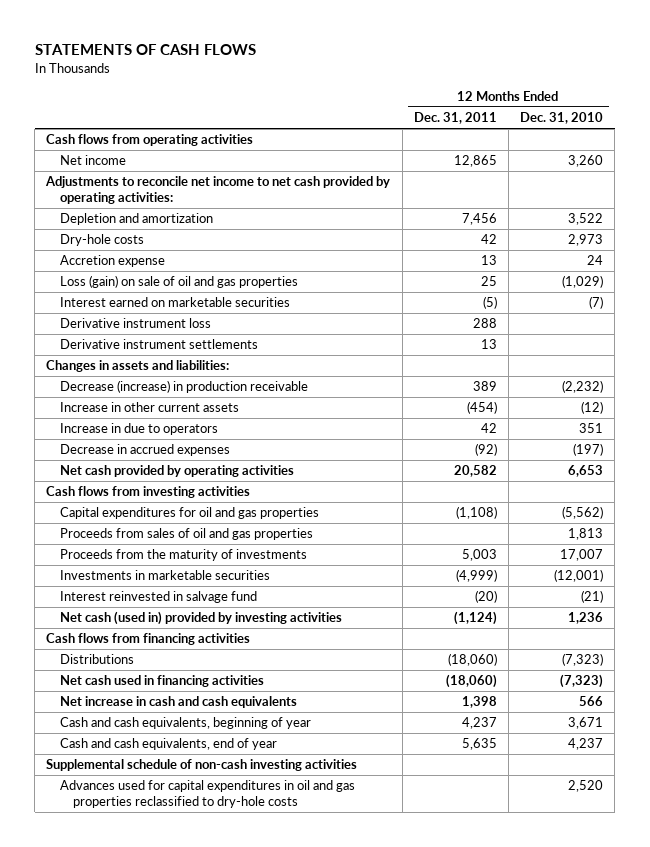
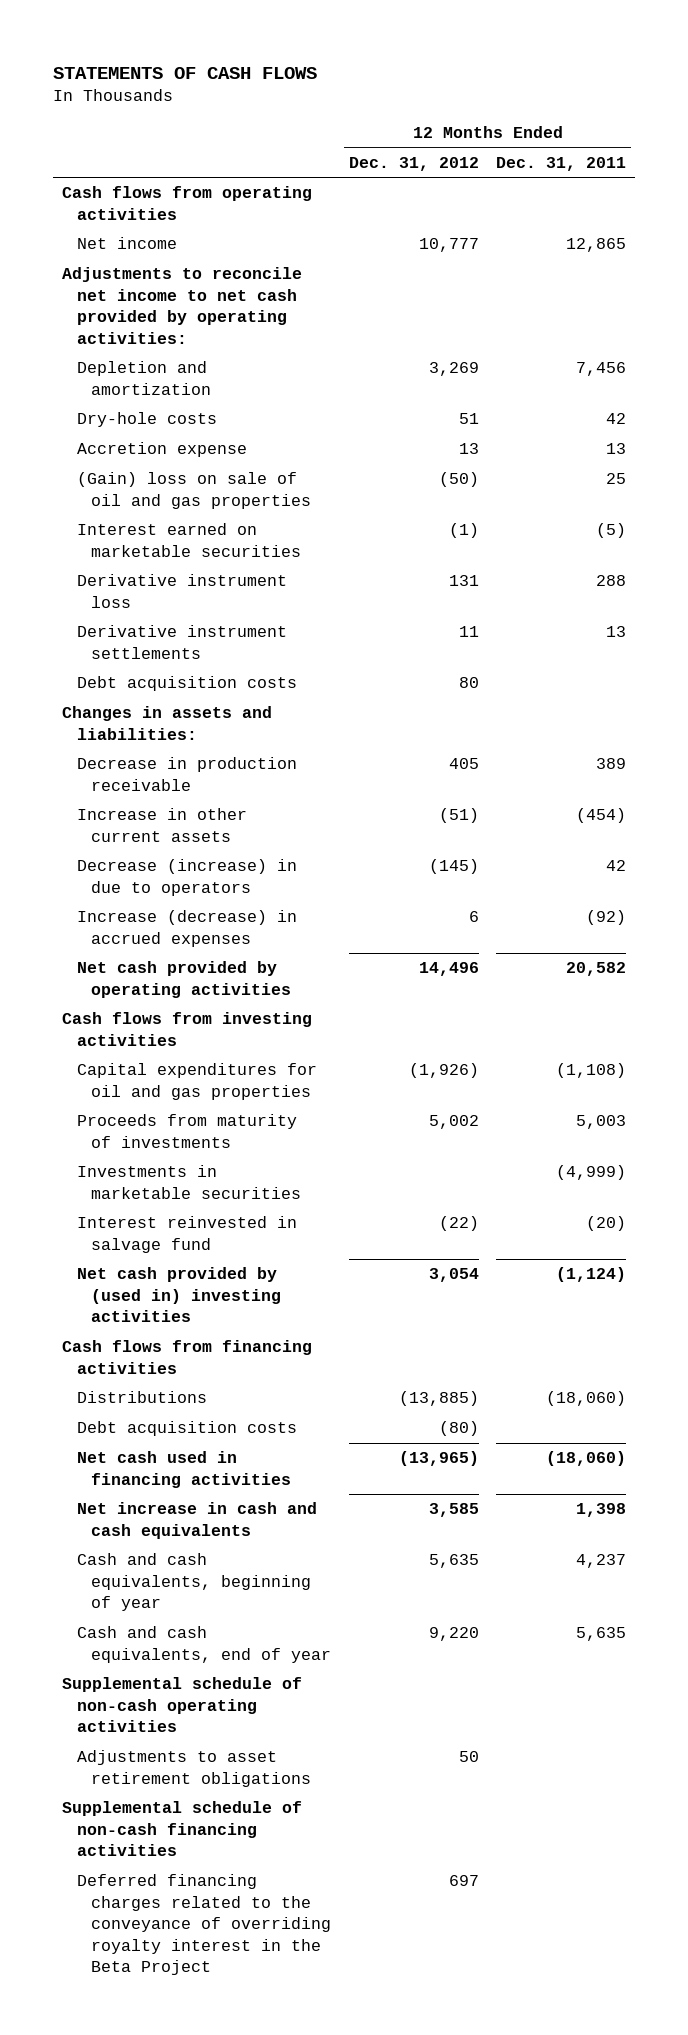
- | 12 Months Ended Dec. 31, 2011 | 12 Months Ended Dec. 31, 2010
+ | 12 Months Ended Dec. 31, 2012 | 12 Months Ended Dec. 31, 2011
- Loss (gain) on sale of oil and gas properties | 25 | (1,029)
+ (Gain) loss on sale of oil and gas properties | (50) | 25
+ Debt acquisition costs | 80 |
- Decrease (increase) in production receivable | 389 | (2,232)
+ Decrease in production receivable | 405 | 389
- Increase in due to operators | 42 | 351
- Decrease in accrued expenses | (92) | (197)
+ Decrease (increase) in due to operators | (145) | 42
+ Increase (decrease) in accrued expenses | 6 | (92)
- Proceeds from sales of oil and gas properties | | 1,813
- Proceeds from the maturity of investments | 5,003 | 17,007
+ Proceeds from maturity of investments | 5,002 | 5,003
- Net cash (used in) provided by investing activities | (1,124) | 1,236
+ Net cash provided by (used in) investing activities | 3,054 | (1,124)
+ Debt acquisition costs | (80) |
- Supplemental schedule of non-cash investing activities
- Advances used for capital expenditures in oil and gas properties reclassified to dry-hole costs | | 2,520
+ Supplemental schedule of non-cash operating activities
+ Adjustments to asset retirement obligations | 50 |
+ Supplemental schedule of non-cash financing activities
+ Deferred financing charges related to the conveyance of overriding royalty interest in the Beta Project | 697 |

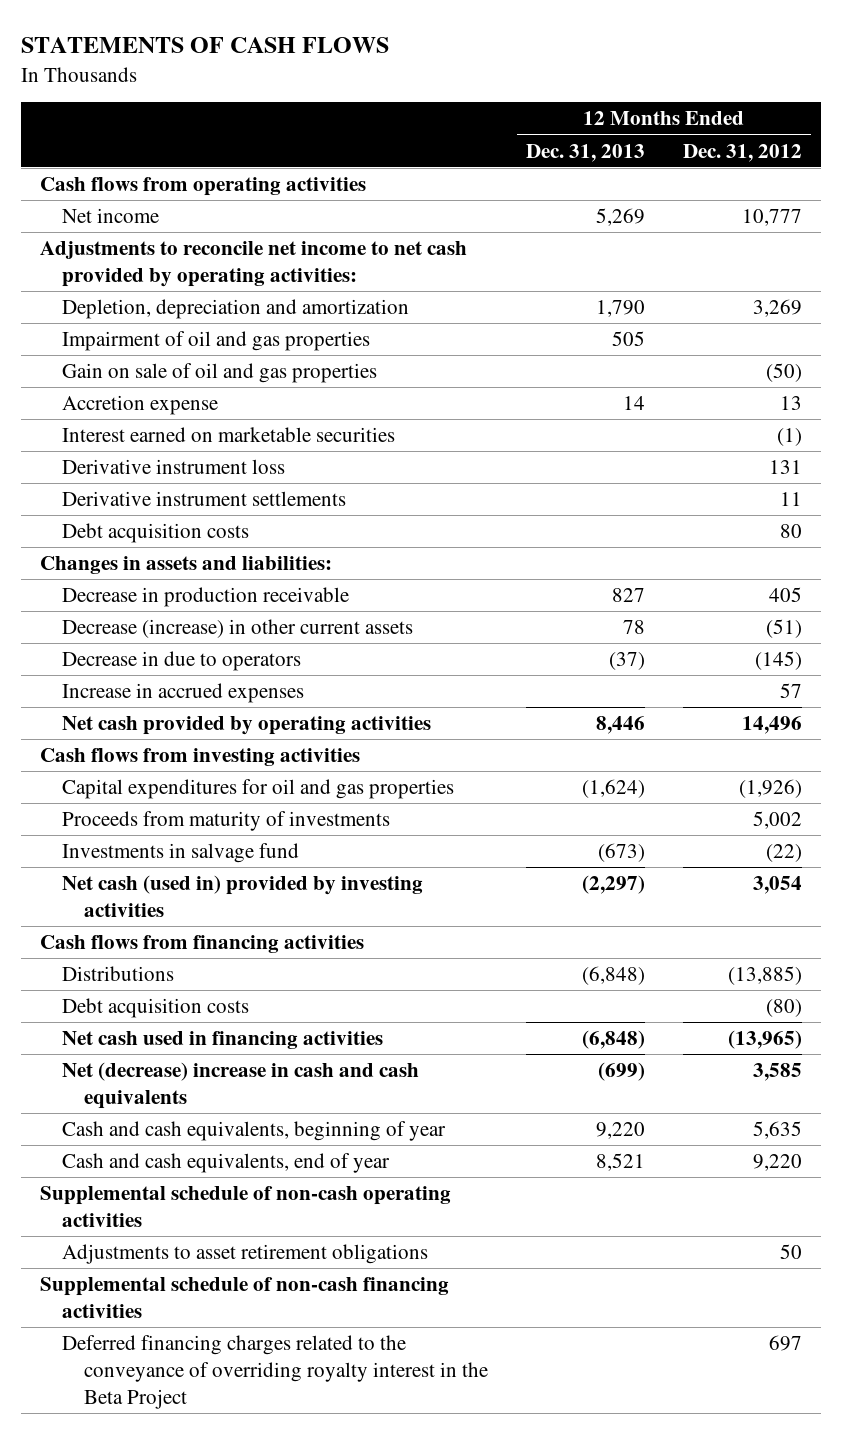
- | 12 Months Ended Dec. 31, 2012 | 12 Months Ended Dec. 31, 2011
+ | 12 Months Ended Dec. 31, 2013 | 12 Months Ended Dec. 31, 2012
- Depletion and amortization | 3,269 | 7,456
- Dry-hole costs | 51 | 42
+ Depletion, depreciation and amortization | 1,790 | 3,269
+ Impairment of oil and gas properties | 505 |
+ Gain on sale of oil and gas properties | | (50)
- (Gain) loss on sale of oil and gas properties | (50) | 25
- Increase in other current assets | (51) | (454)
- Decrease (increase) in due to operators | (145) | 42
- Increase (decrease) in accrued expenses | 6 | (92)
+ Decrease (increase) in other current assets | 78 | (51)
+ Decrease in due to operators | (37) | (145)
+ Increase in accrued expenses | | 57
- Investments in marketable securities | | (4,999)
- Interest reinvested in salvage fund | (22) | (20)
- Net cash provided by (used in) investing activities | 3,054 | (1,124)
+ Investments in salvage fund | (673) | (22)
+ Net cash (used in) provided by investing activities | (2,297) | 3,054
- Net increase in cash and cash equivalents | 3,585 | 1,398
+ Net (decrease) increase in cash and cash equivalents | (699) | 3,585

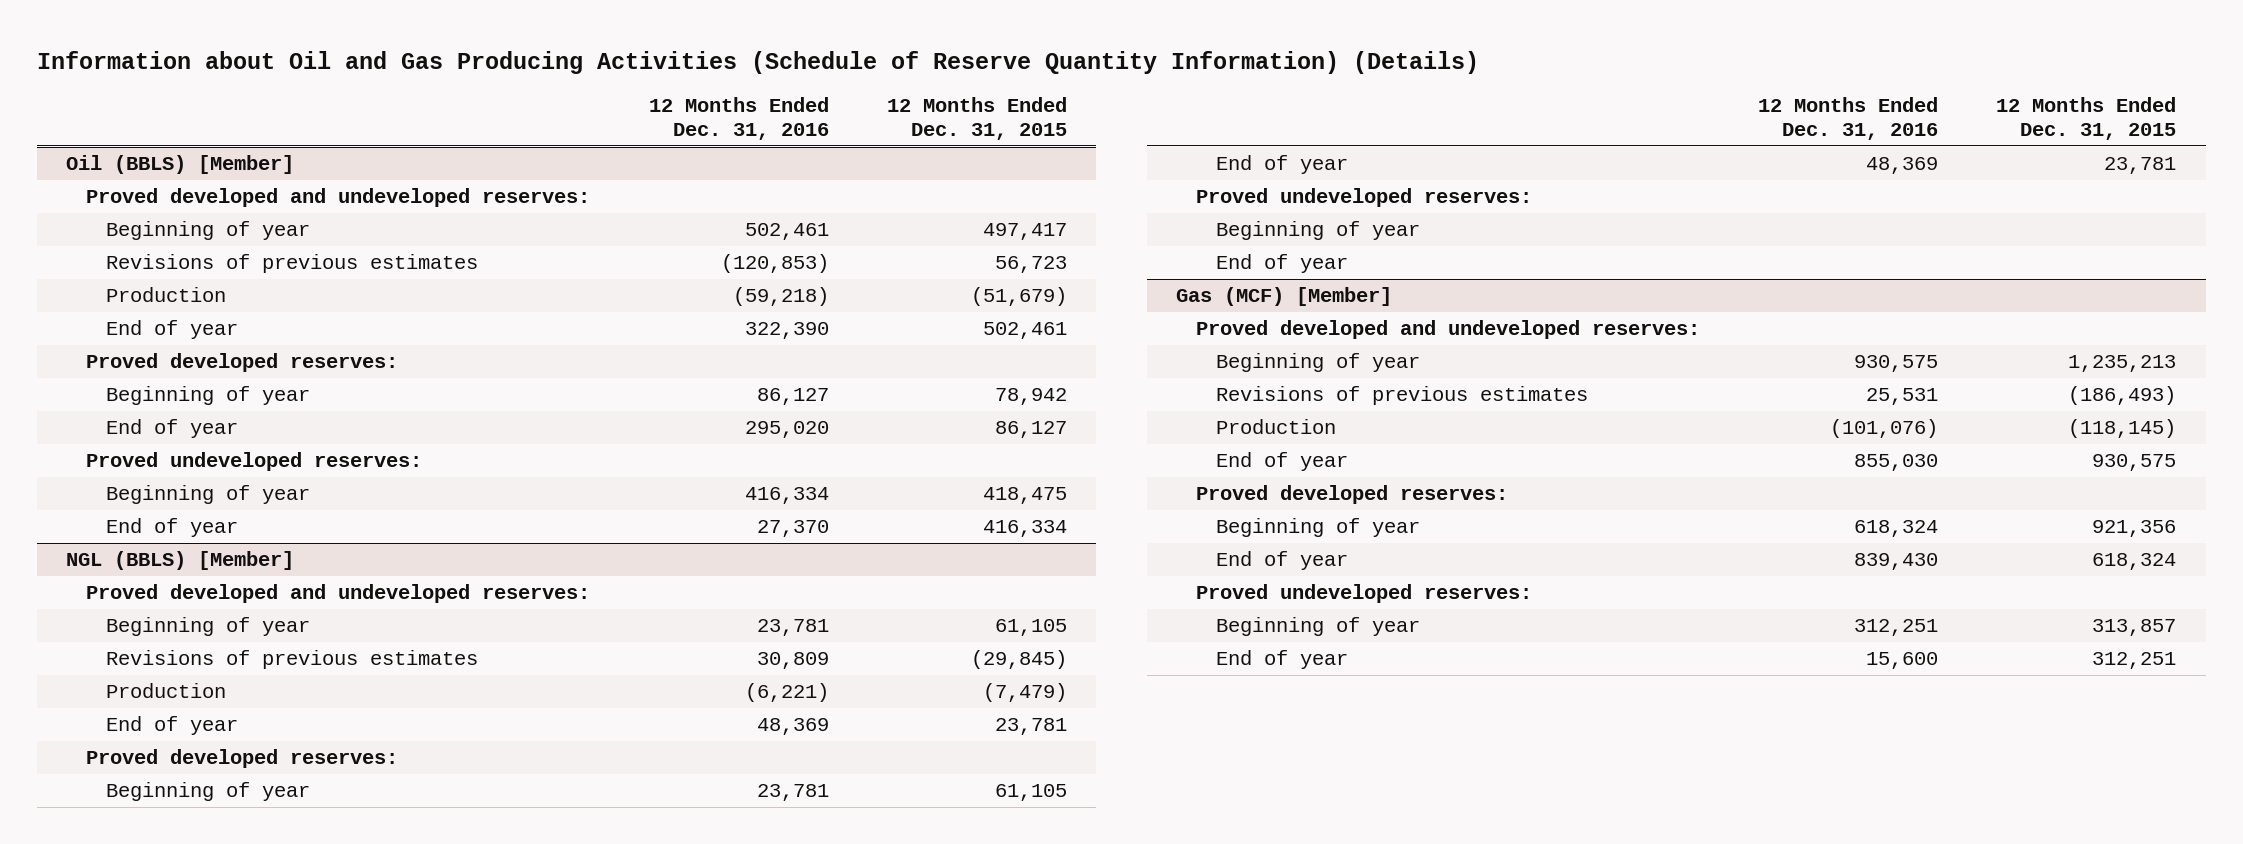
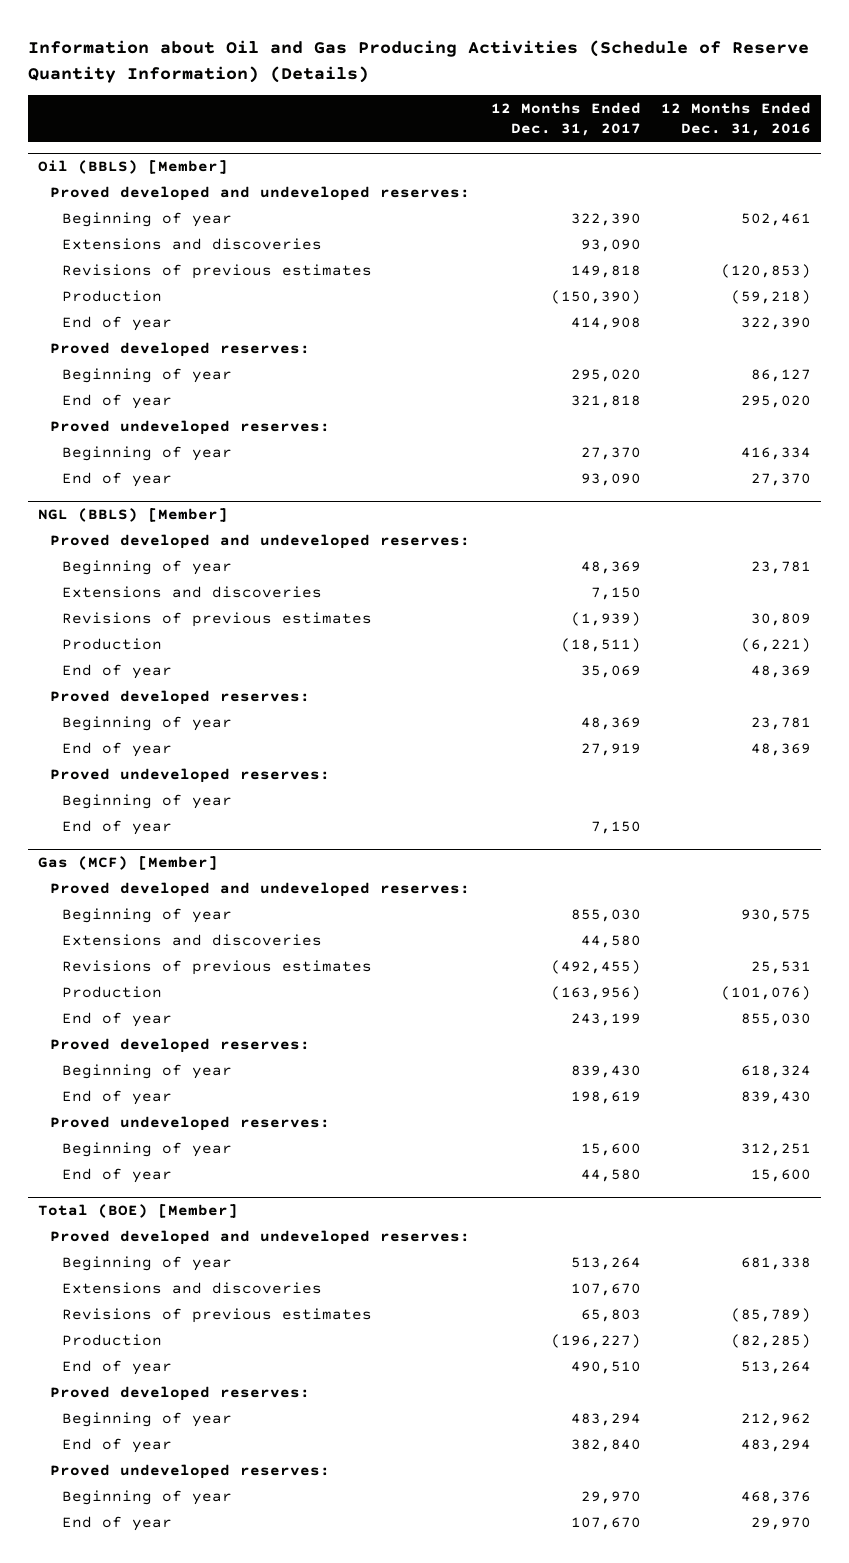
- | 12 Months Ended Dec. 31, 2016 | 12 Months Ended Dec. 31, 2015
+ | 12 Months Ended Dec. 31, 2017 | 12 Months Ended Dec. 31, 2016
@ Oil (BBLS) [Member]
+ Extensions and discoveries | 93,090 |
@ NGL (BBLS) [Member]
+ Extensions and discoveries | 7,150 |
@ Gas (MCF) [Member]
+ Extensions and discoveries | 44,580 |
+ Total (BOE) [Member]
+ Proved developed and undeveloped reserves:
+ Beginning of year | 513,264 | 681,338
+ Extensions and discoveries | 107,670 |
+ Revisions of previous estimates | 65,803 | (85,789)
+ Production | (196,227) | (82,285)
+ End of year | 490,510 | 513,264
+ Proved developed reserves:
+ Beginning of year | 483,294 | 212,962
+ End of year | 382,840 | 483,294
+ Proved undeveloped reserves:
+ Beginning of year | 29,970 | 468,376
+ End of year | 107,670 | 29,970

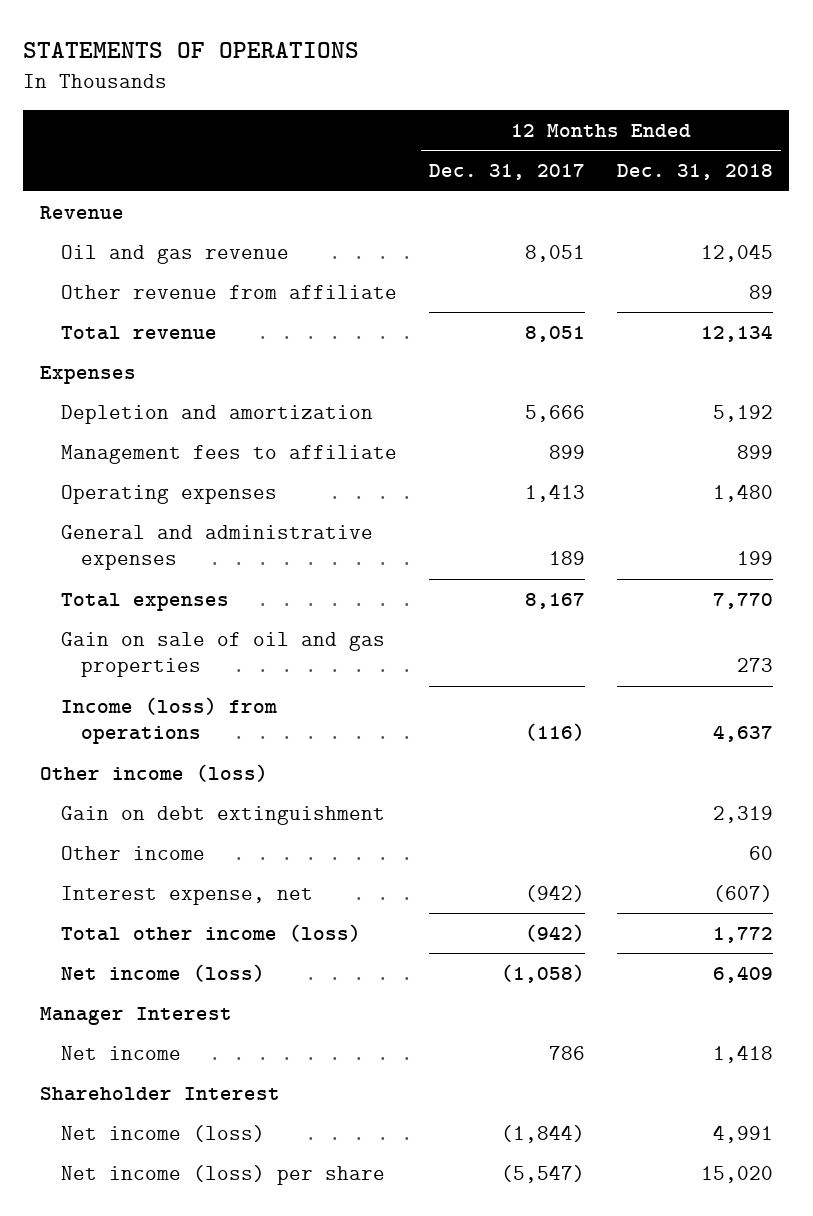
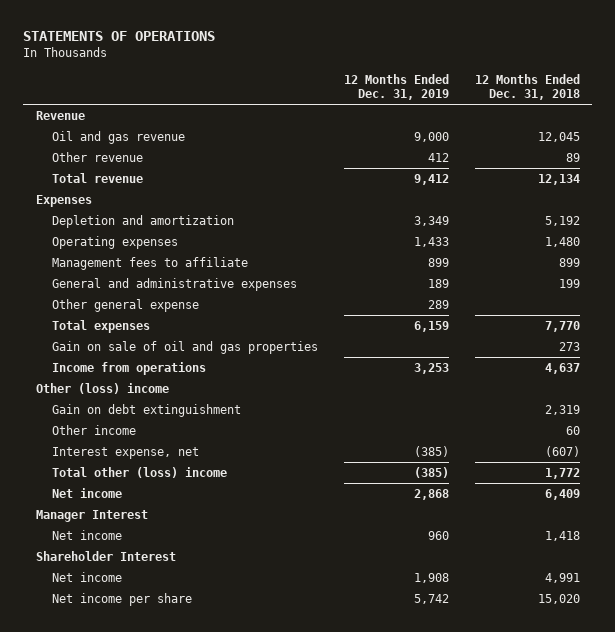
- | 12 Months Ended Dec. 31, 2017 | 12 Months Ended Dec. 31, 2018
+ | 12 Months Ended Dec. 31, 2019 | 12 Months Ended Dec. 31, 2018
- Other revenue from affiliate | | 89
+ Other revenue | 412 | 89
moved down: Management fees to affiliate | 899 | 899
+ Other general expense | 289 |
- Income (loss) from operations | (116) | 4,637
- Other income (loss)
+ Income from operations | 3,253 | 4,637
+ Other (loss) income
- Total other income (loss) | (942) | 1,772
- Net income (loss) | (1,058) | 6,409
+ Total other (loss) income | (385) | 1,772
+ Net income | 2,868 | 6,409
- Net income (loss) | (1,844) | 4,991
- Net income (loss) per share | (5,547) | 15,020
+ Net income | 1,908 | 4,991
+ Net income per share | 5,742 | 15,020

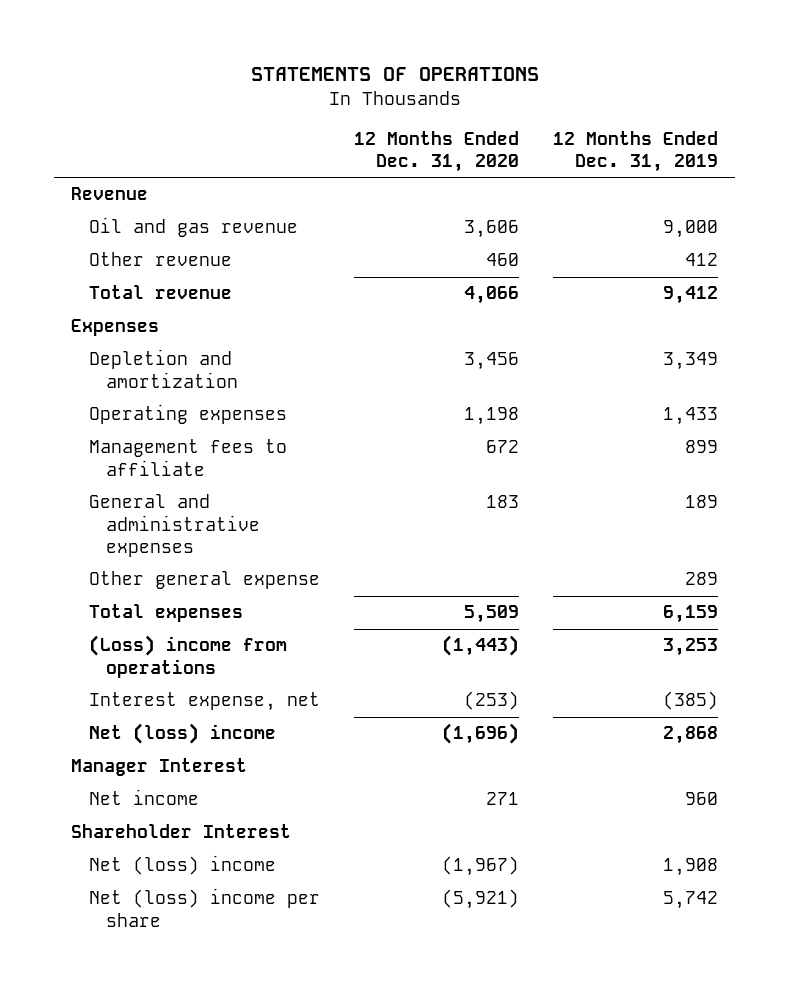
- | 12 Months Ended Dec. 31, 2019 | 12 Months Ended Dec. 31, 2018
+ | 12 Months Ended Dec. 31, 2020 | 12 Months Ended Dec. 31, 2019
- Gain on sale of oil and gas properties | | 273
- Income from operations | 3,253 | 4,637
- Other (loss) income
- Gain on debt extinguishment | | 2,319
- Other income | | 60
+ (Loss) income from operations | (1,443) | 3,253
- Total other (loss) income | (385) | 1,772
- Net income | 2,868 | 6,409
+ Net (loss) income | (1,696) | 2,868
- Net income | 1,908 | 4,991
- Net income per share | 5,742 | 15,020
+ Net (loss) income | (1,967) | 1,908
+ Net (loss) income per share | (5,921) | 5,742

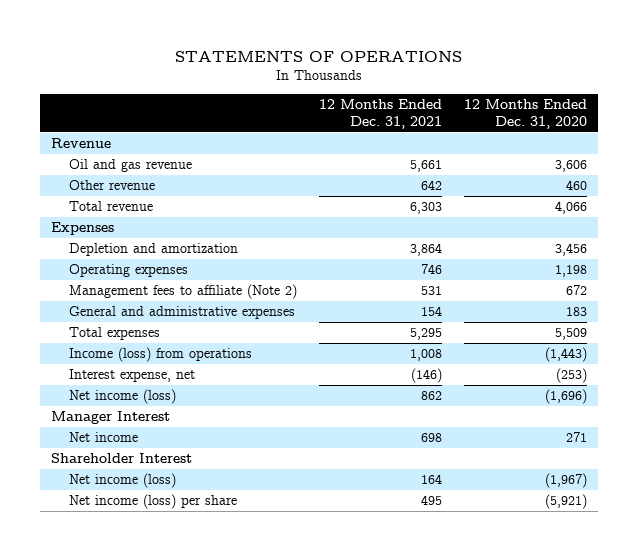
- | 12 Months Ended Dec. 31, 2020 | 12 Months Ended Dec. 31, 2019
+ | 12 Months Ended Dec. 31, 2021 | 12 Months Ended Dec. 31, 2020
- Management fees to affiliate | 672 | 899
+ Management fees to affiliate (Note 2) | 531 | 672
- Other general expense | | 289
- (Loss) income from operations | (1,443) | 3,253
+ Income (loss) from operations | 1,008 | (1,443)
- Net (loss) income | (1,696) | 2,868
+ Net income (loss) | 862 | (1,696)
- Net (loss) income | (1,967) | 1,908
- Net (loss) income per share | (5,921) | 5,742
+ Net income (loss) | 164 | (1,967)
+ Net income (loss) per share | 495 | (5,921)

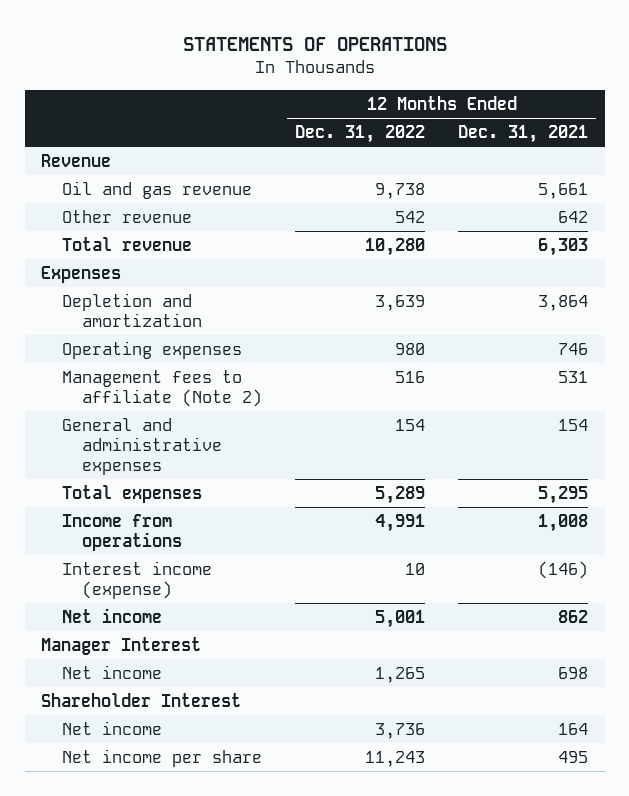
- | 12 Months Ended Dec. 31, 2021 | 12 Months Ended Dec. 31, 2020
+ | 12 Months Ended Dec. 31, 2022 | 12 Months Ended Dec. 31, 2021
- Income (loss) from operations | 1,008 | (1,443)
- Interest expense, net | (146) | (253)
- Net income (loss) | 862 | (1,696)
+ Income from operations | 4,991 | 1,008
+ Interest income (expense) | 10 | (146)
+ Net income | 5,001 | 862
- Net income (loss) | 164 | (1,967)
- Net income (loss) per share | 495 | (5,921)
+ Net income | 3,736 | 164
+ Net income per share | 11,243 | 495

